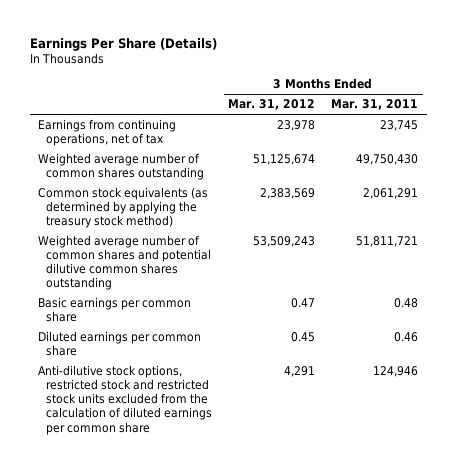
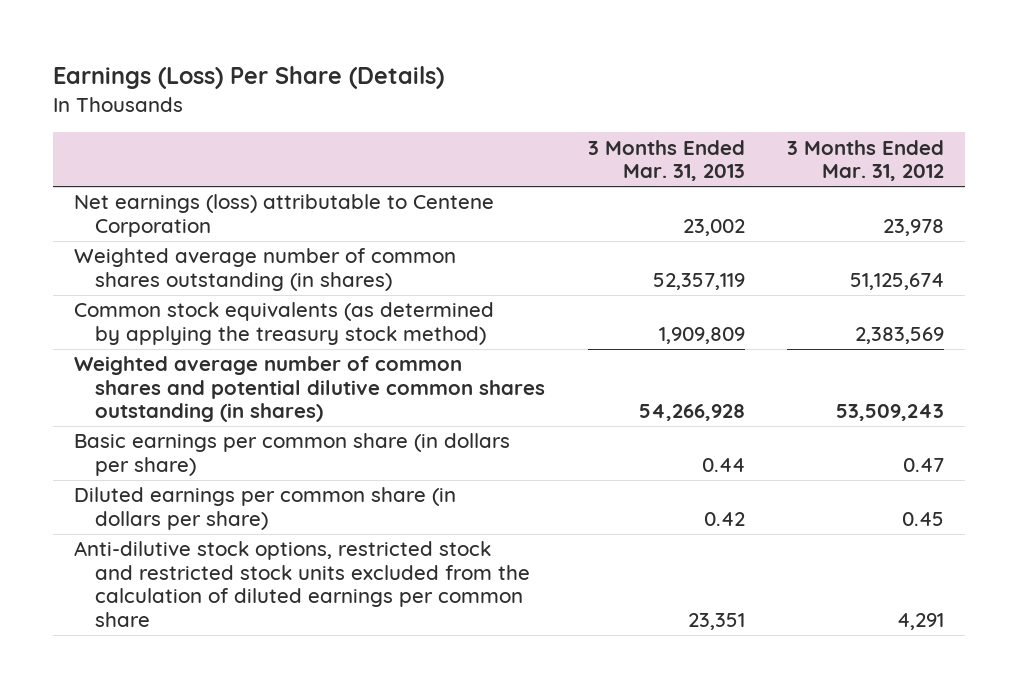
- Earnings Per Share (Details)
+ Earnings (Loss) Per Share (Details)
- | 3 Months Ended Mar. 31, 2012 | 3 Months Ended Mar. 31, 2011
+ | 3 Months Ended Mar. 31, 2013 | 3 Months Ended Mar. 31, 2012
- Earnings from continuing operations, net of tax | 23,978 | 23,745
- Weighted average number of common shares outstanding | 51,125,674 | 49,750,430
+ Net earnings (loss) attributable to Centene Corporation | 23,002 | 23,978
+ Weighted average number of common shares outstanding (in shares) | 52,357,119 | 51,125,674
- Weighted average number of common shares and potential dilutive common shares outstanding | 53,509,243 | 51,811,721
- Basic earnings per common share | 0.47 | 0.48
- Diluted earnings per common share | 0.45 | 0.46
+ Weighted average number of common shares and potential dilutive common shares outstanding (in shares) | 54,266,928 | 53,509,243
+ Basic earnings per common share (in dollars per share) | 0.44 | 0.47
+ Diluted earnings per common share (in dollars per share) | 0.42 | 0.45

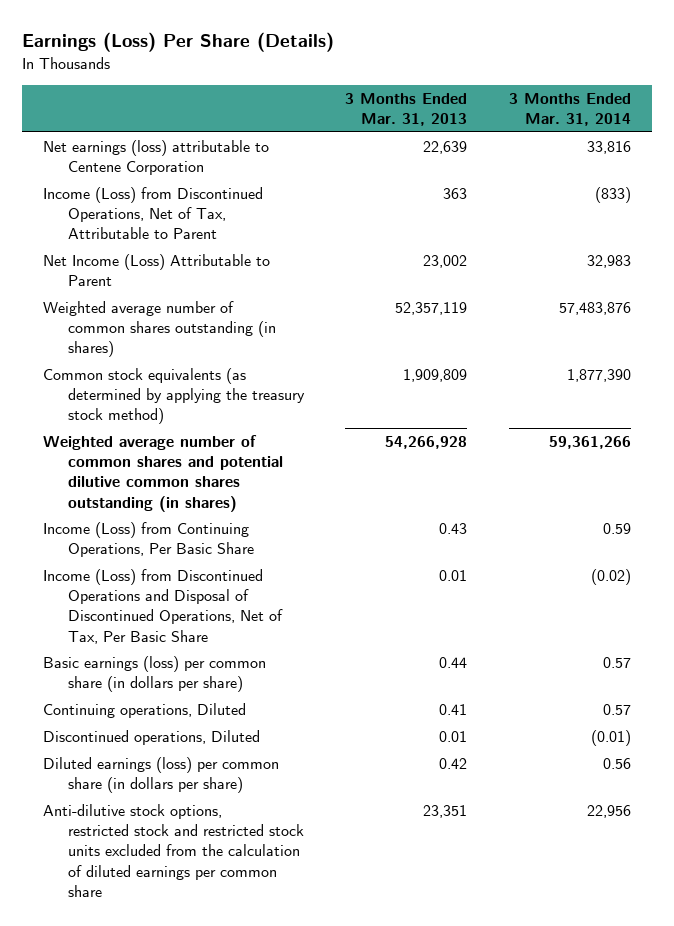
- | 3 Months Ended Mar. 31, 2013 | 3 Months Ended Mar. 31, 2012
+ | 3 Months Ended Mar. 31, 2013 | 3 Months Ended Mar. 31, 2014
- Net earnings (loss) attributable to Centene Corporation | 23,002 | 23,978
+ Net earnings (loss) attributable to Centene Corporation | 22,639 | 33,816
+ Income (Loss) from Discontinued Operations, Net of Tax, Attributable to Parent | 363 | (833)
+ Net Income (Loss) Attributable to Parent | 23,002 | 32,983
- Basic earnings per common share (in dollars per share) | 0.44 | 0.47
- Diluted earnings per common share (in dollars per share) | 0.42 | 0.45
+ Income (Loss) from Continuing Operations, Per Basic Share | 0.43 | 0.59
+ Income (Loss) from Discontinued Operations and Disposal of Discontinued Operations, Net of Tax, Per Basic Share | 0.01 | (0.02)
+ Basic earnings (loss) per common share (in dollars per share) | 0.44 | 0.57
+ Continuing operations, Diluted | 0.41 | 0.57
+ Discontinued operations, Diluted | 0.01 | (0.01)
+ Diluted earnings (loss) per common share (in dollars per share) | 0.42 | 0.56

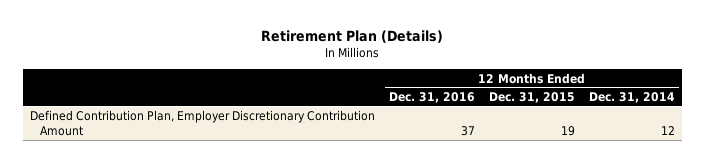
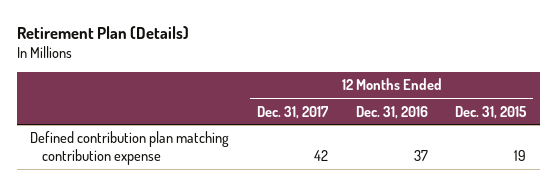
- | 12 Months Ended Dec. 31, 2016 | 12 Months Ended Dec. 31, 2015 | 12 Months Ended Dec. 31, 2014
+ | 12 Months Ended Dec. 31, 2017 | 12 Months Ended Dec. 31, 2016 | 12 Months Ended Dec. 31, 2015
- Defined Contribution Plan, Employer Discretionary Contribution Amount | 37 | 19 | 12
+ Defined contribution plan matching contribution expense | 42 | 37 | 19

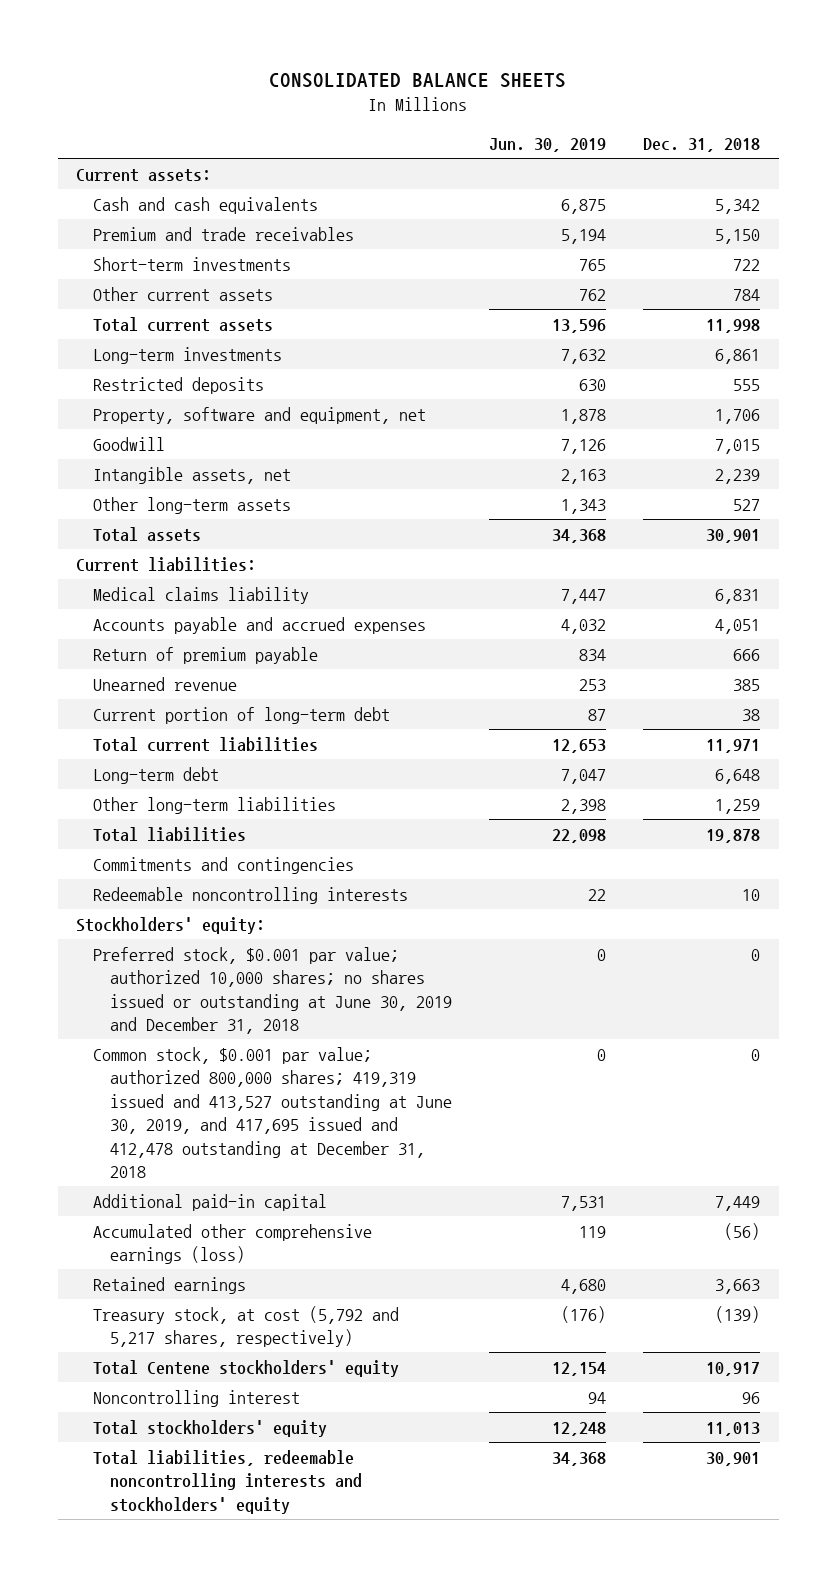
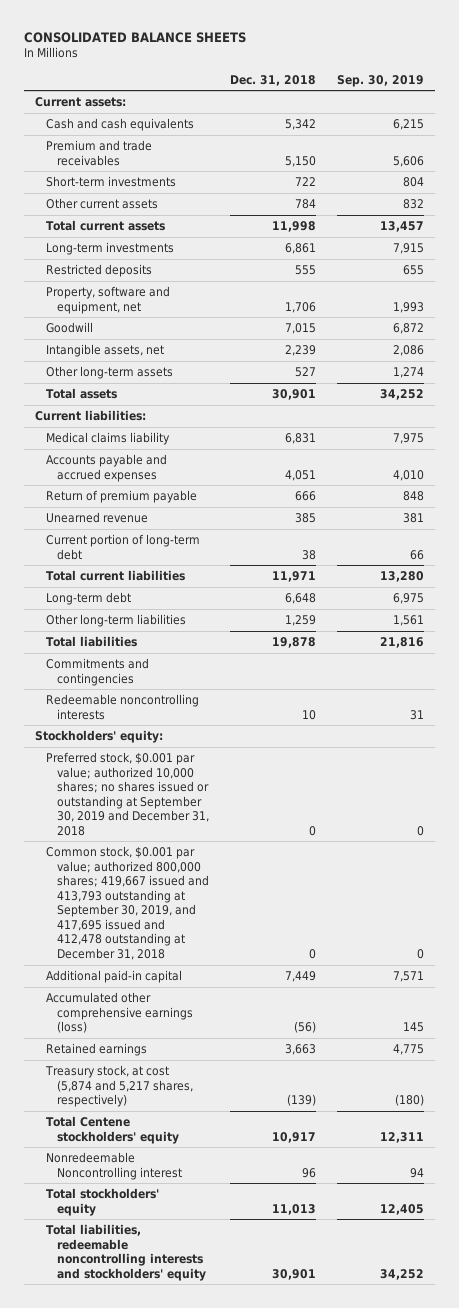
- | Jun. 30, 2019 | Dec. 31, 2018
+ | Dec. 31, 2018 | Sep. 30, 2019
- Preferred stock, $0.001 par value; authorized 10,000 shares; no shares issued or outstanding at June 30, 2019 and December 31, 2018 | 0 | 0
- Common stock, $0.001 par value; authorized 800,000 shares; 419,319 issued and 413,527 outstanding at June 30, 2019, and 417,695 issued and 412,478 outstanding at December 31, 2018 | 0 | 0
+ Preferred stock, $0.001 par value; authorized 10,000 shares; no shares issued or outstanding at September 30, 2019 and December 31, 2018 | 0 | 0
+ Common stock, $0.001 par value; authorized 800,000 shares; 419,667 issued and 413,793 outstanding at September 30, 2019, and 417,695 issued and 412,478 outstanding at December 31, 2018 | 0 | 0
- Treasury stock, at cost (5,792 and 5,217 shares, respectively) | (176) | (139)
+ Treasury stock, at cost (5,874 and 5,217 shares, respectively) | (139) | (180)
- Noncontrolling interest | 94 | 96
+ Nonredeemable Noncontrolling interest | 96 | 94

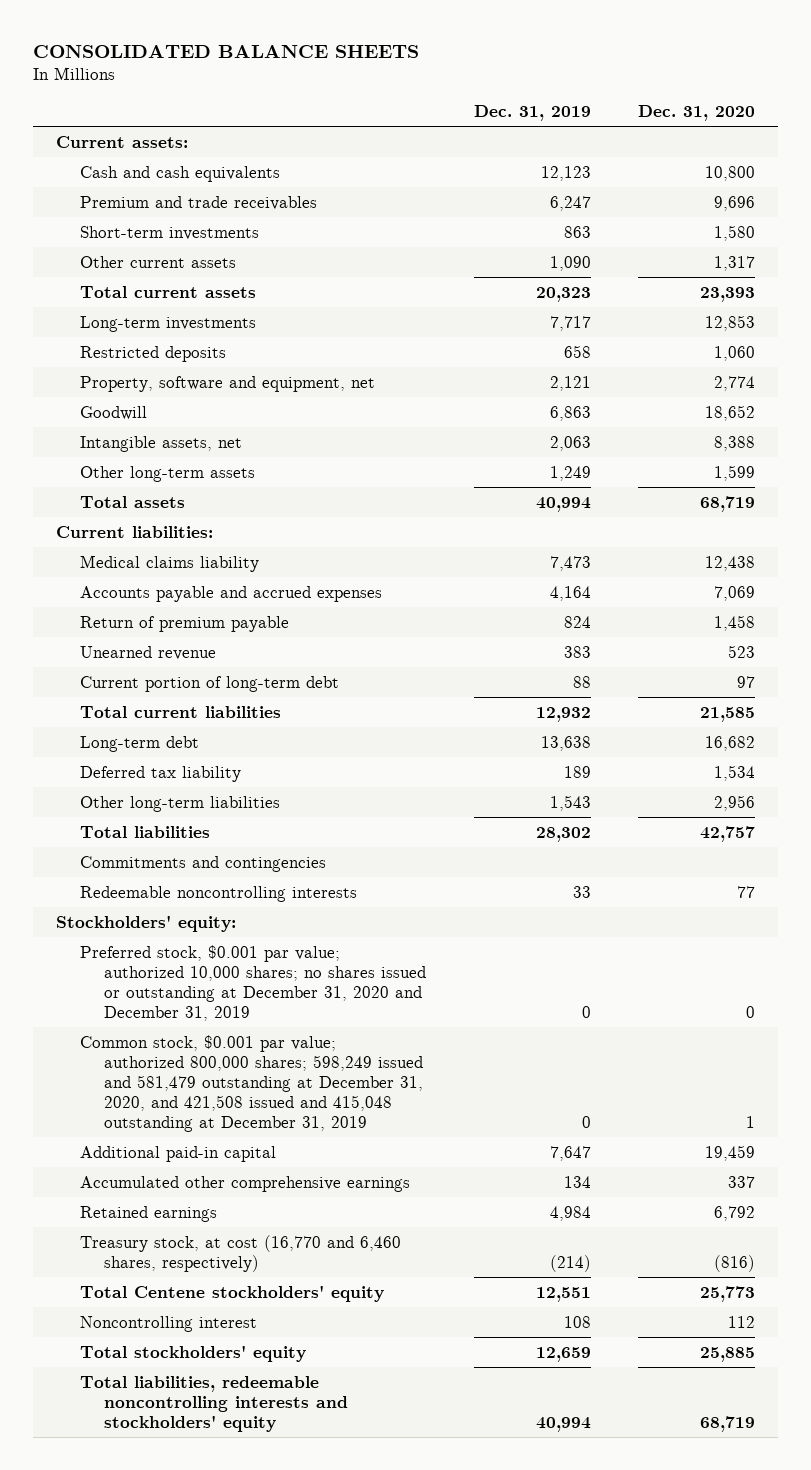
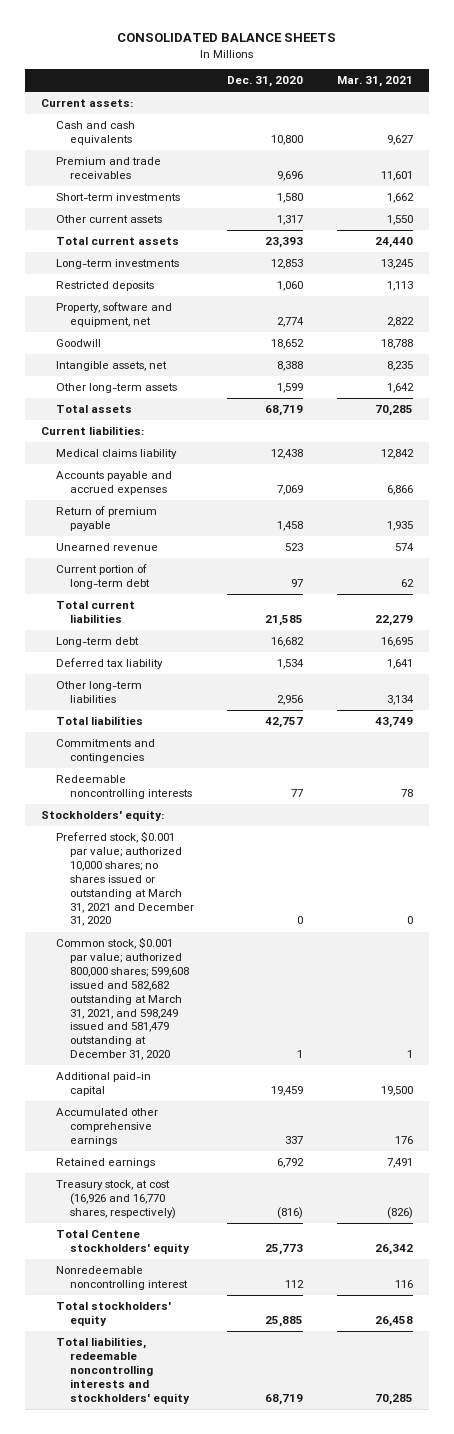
- | Dec. 31, 2019 | Dec. 31, 2020
+ | Dec. 31, 2020 | Mar. 31, 2021
- Preferred stock, $0.001 par value; authorized 10,000 shares; no shares issued or outstanding at December 31, 2020 and December 31, 2019 | 0 | 0
- Common stock, $0.001 par value; authorized 800,000 shares; 598,249 issued and 581,479 outstanding at December 31, 2020, and 421,508 issued and 415,048 outstanding at December 31, 2019 | 0 | 1
+ Preferred stock, $0.001 par value; authorized 10,000 shares; no shares issued or outstanding at March 31, 2021 and December 31, 2020 | 0 | 0
+ Common stock, $0.001 par value; authorized 800,000 shares; 599,608 issued and 582,682 outstanding at March 31, 2021, and 598,249 issued and 581,479 outstanding at December 31, 2020 | 1 | 1
- Treasury stock, at cost (16,770 and 6,460 shares, respectively) | (214) | (816)
+ Treasury stock, at cost (16,926 and 16,770 shares, respectively) | (816) | (826)
- Noncontrolling interest | 108 | 112
+ Nonredeemable noncontrolling interest | 112 | 116

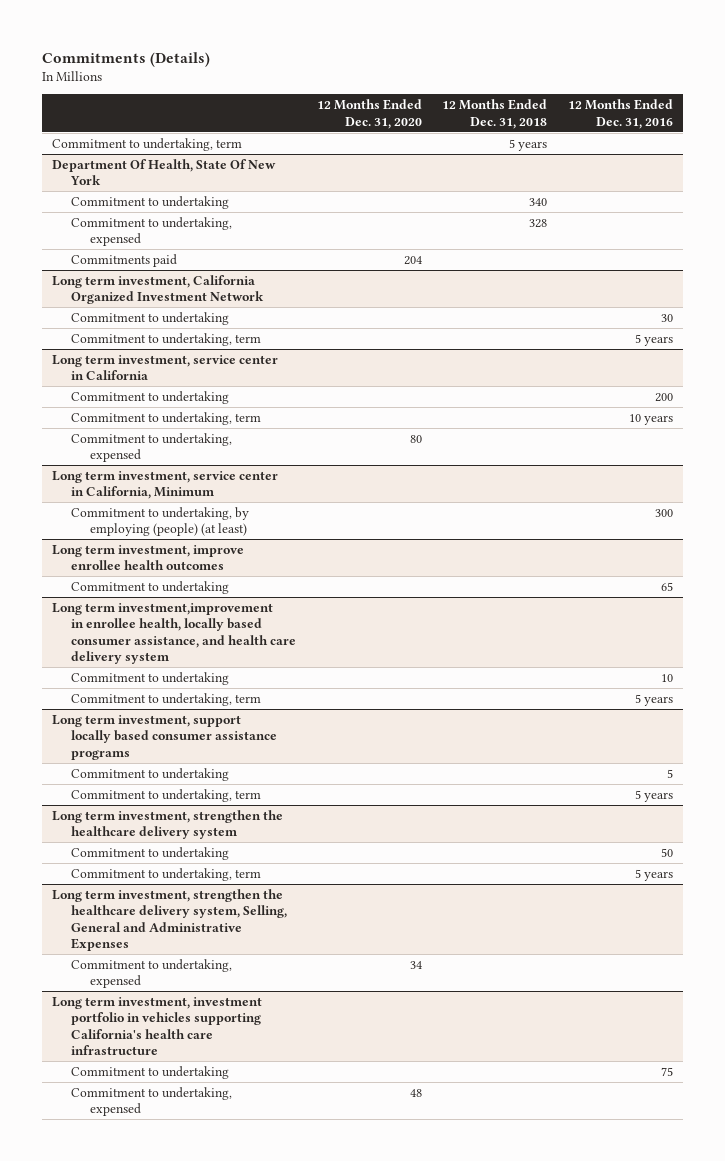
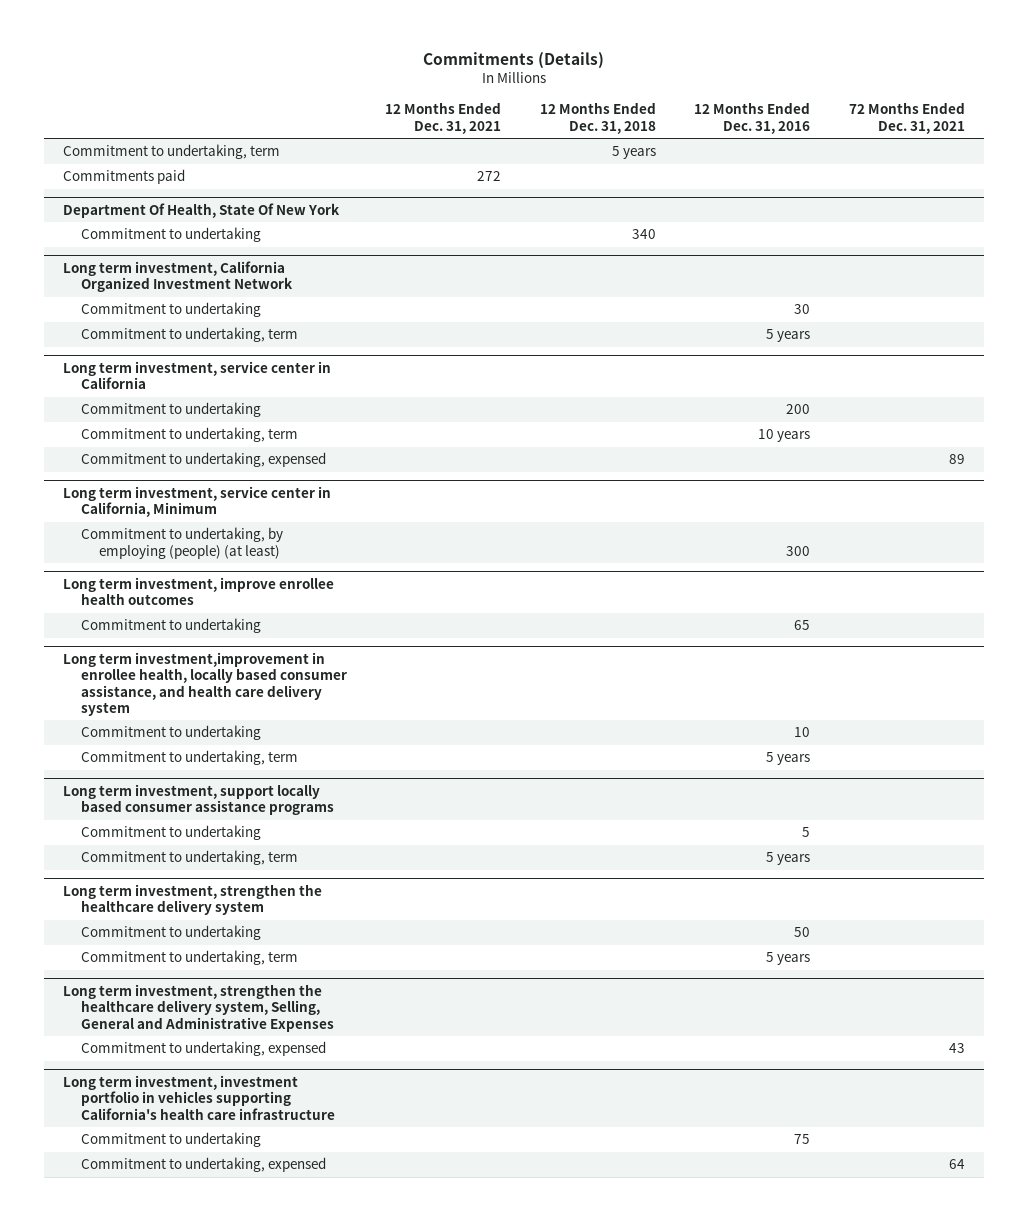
- | 12 Months Ended Dec. 31, 2020 | 12 Months Ended Dec. 31, 2018 | 12 Months Ended Dec. 31, 2016
+ | 12 Months Ended Dec. 31, 2021 | 12 Months Ended Dec. 31, 2018 | 12 Months Ended Dec. 31, 2016 | 72 Months Ended Dec. 31, 2021
+ Commitments paid | 272 | | |
@ Department Of Health, State Of New York
- Commitment to undertaking, expensed | | 328 |
- Commitments paid | 204 | |

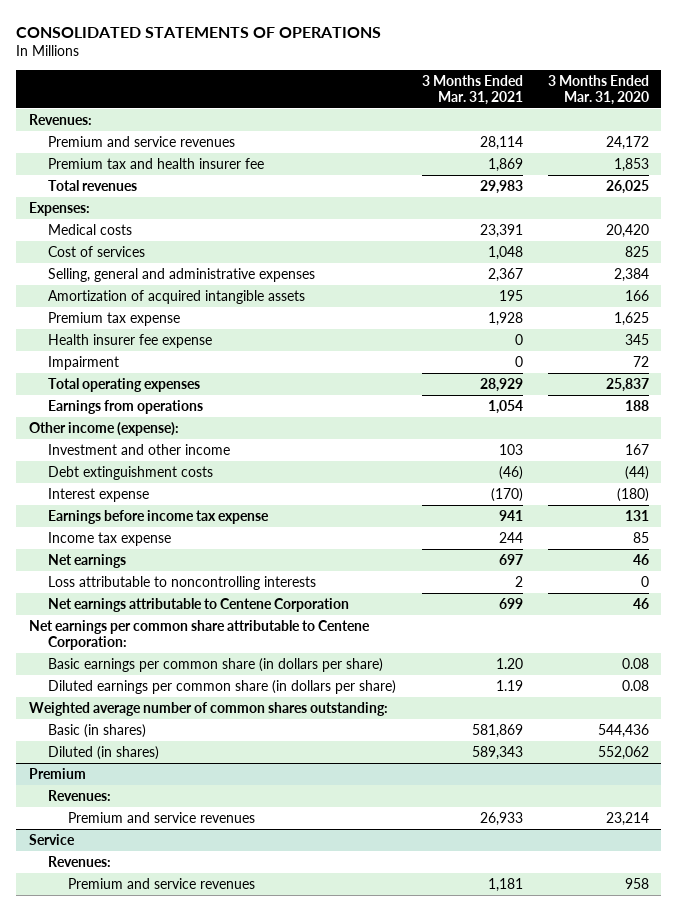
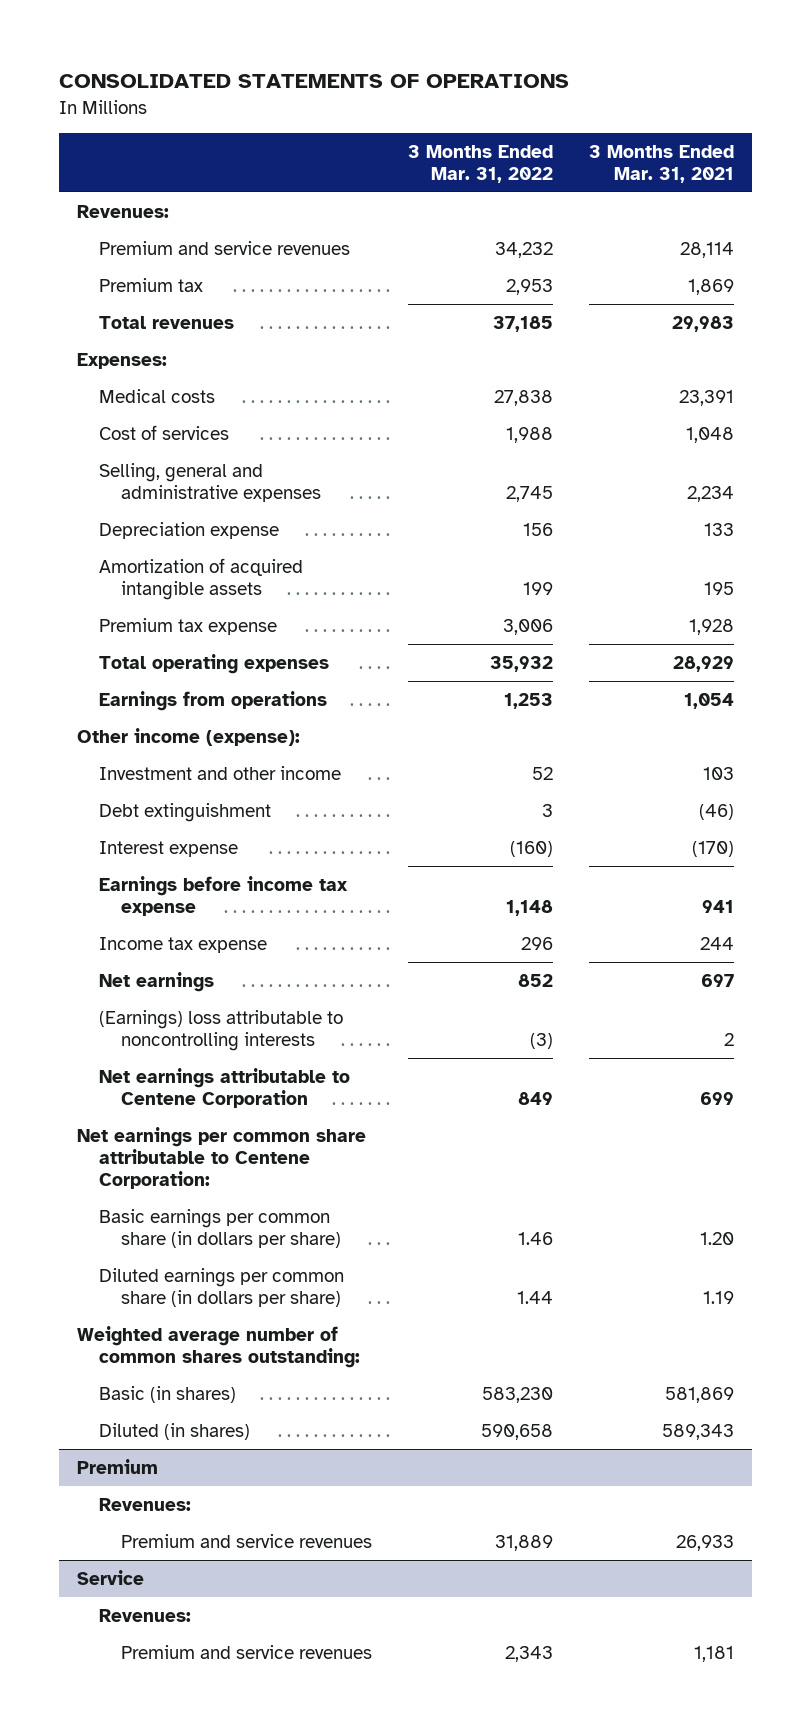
- | 3 Months Ended Mar. 31, 2021 | 3 Months Ended Mar. 31, 2020
+ | 3 Months Ended Mar. 31, 2022 | 3 Months Ended Mar. 31, 2021
- Premium tax and health insurer fee | 1,869 | 1,853
+ Premium tax | 2,953 | 1,869
- Selling, general and administrative expenses | 2,367 | 2,384
+ Selling, general and administrative expenses | 2,745 | 2,234
+ Depreciation expense | 156 | 133
- Health insurer fee expense | 0 | 345
- Impairment | 0 | 72
- Debt extinguishment costs | (46) | (44)
+ Debt extinguishment | 3 | (46)
- Loss attributable to noncontrolling interests | 2 | 0
+ (Earnings) loss attributable to noncontrolling interests | (3) | 2

